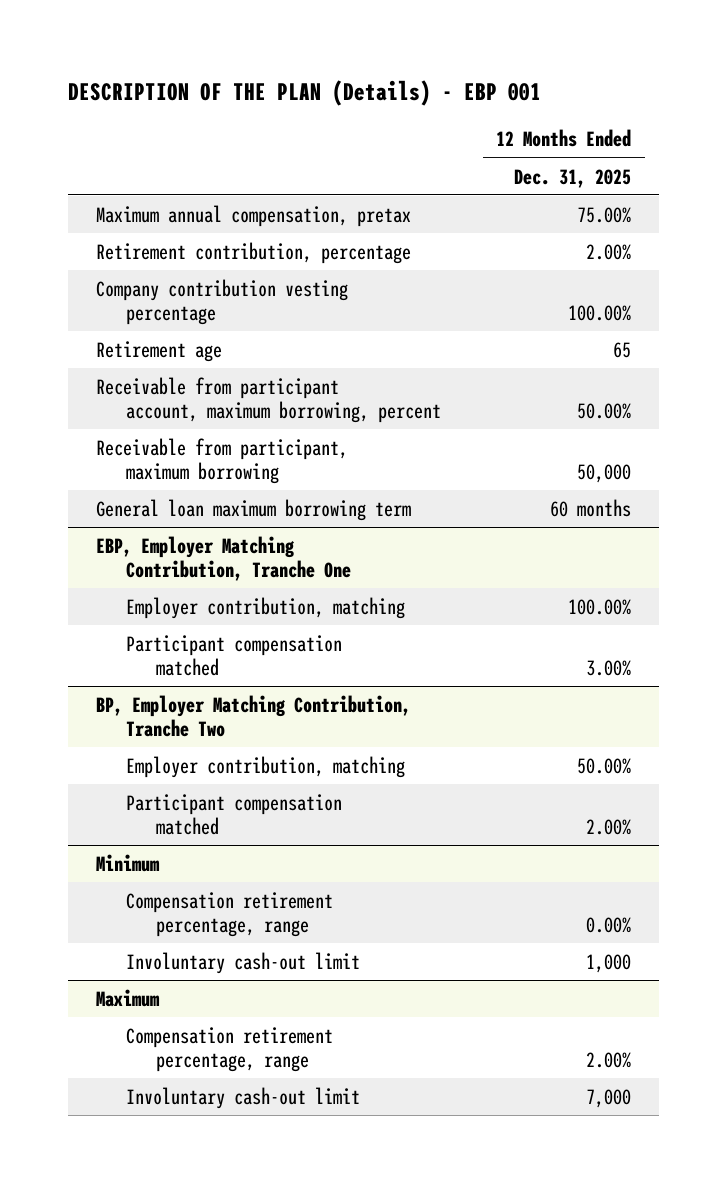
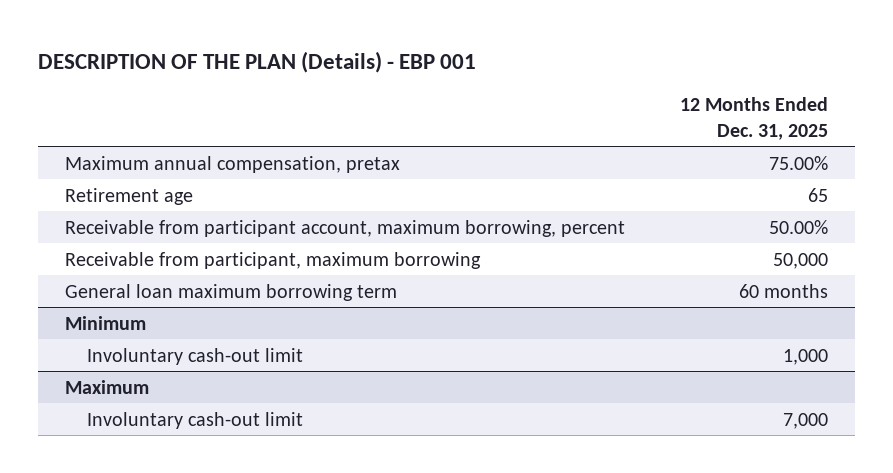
- Retirement contribution, percentage | 2.00%
- Company contribution vesting percentage | 100.00%
- EBP, Employer Matching Contribution, Tranche One
- Employer contribution, matching | 100.00%
- Participant compensation matched | 3.00%
- BP, Employer Matching Contribution, Tranche Two
- Employer contribution, matching | 50.00%
- Participant compensation matched | 2.00%
@ Minimum
- Compensation retirement percentage, range | 0.00%
@ Maximum
- Compensation retirement percentage, range | 2.00%

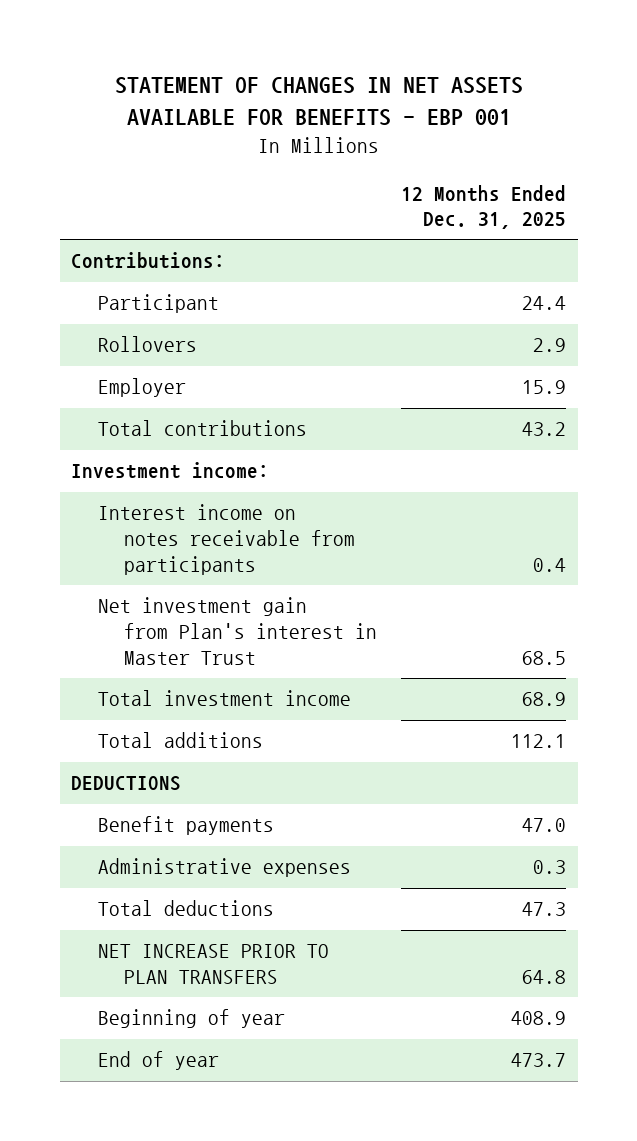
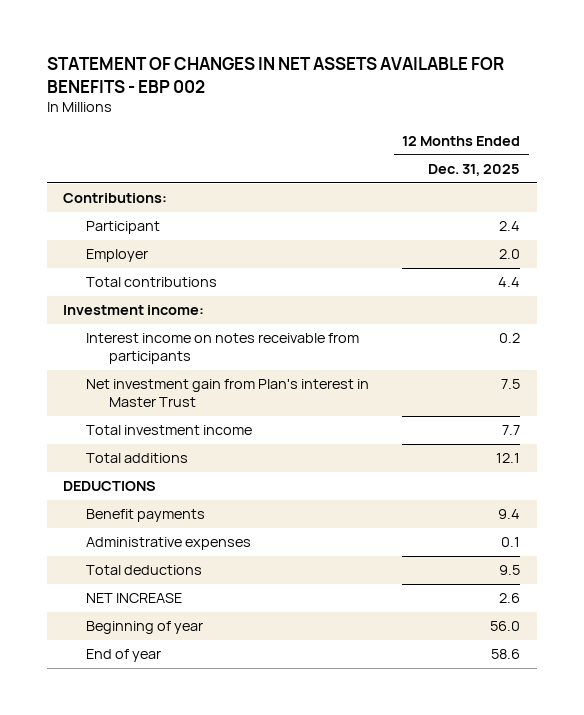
- STATEMENT OF CHANGES IN NET ASSETS AVAILABLE FOR BENEFITS - EBP 001
+ STATEMENT OF CHANGES IN NET ASSETS AVAILABLE FOR BENEFITS - EBP 002
- Participant | 24.4
- Rollovers | 2.9
- Employer | 15.9
- Total contributions | 43.2
+ Participant | 2.4
+ Employer | 2.0
+ Total contributions | 4.4
- Interest income on notes receivable from participants | 0.4
- Net investment gain from Plan's interest in Master Trust | 68.5
- Total investment income | 68.9
- Total additions | 112.1
+ Interest income on notes receivable from participants | 0.2
+ Net investment gain from Plan's interest in Master Trust | 7.5
+ Total investment income | 7.7
+ Total additions | 12.1
- Benefit payments | 47.0
- Administrative expenses | 0.3
- Total deductions | 47.3
- NET INCREASE PRIOR TO PLAN TRANSFERS | 64.8
- Beginning of year | 408.9
- End of year | 473.7
+ Benefit payments | 9.4
+ Administrative expenses | 0.1
+ Total deductions | 9.5
+ NET INCREASE | 2.6
+ Beginning of year | 56.0
+ End of year | 58.6

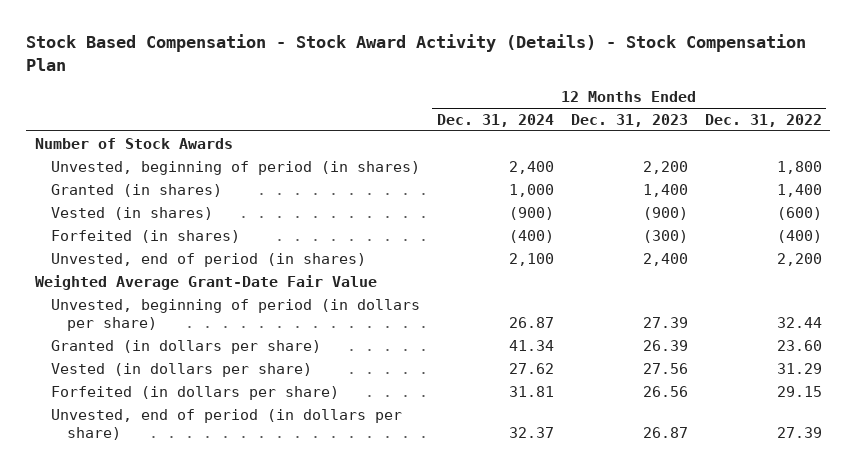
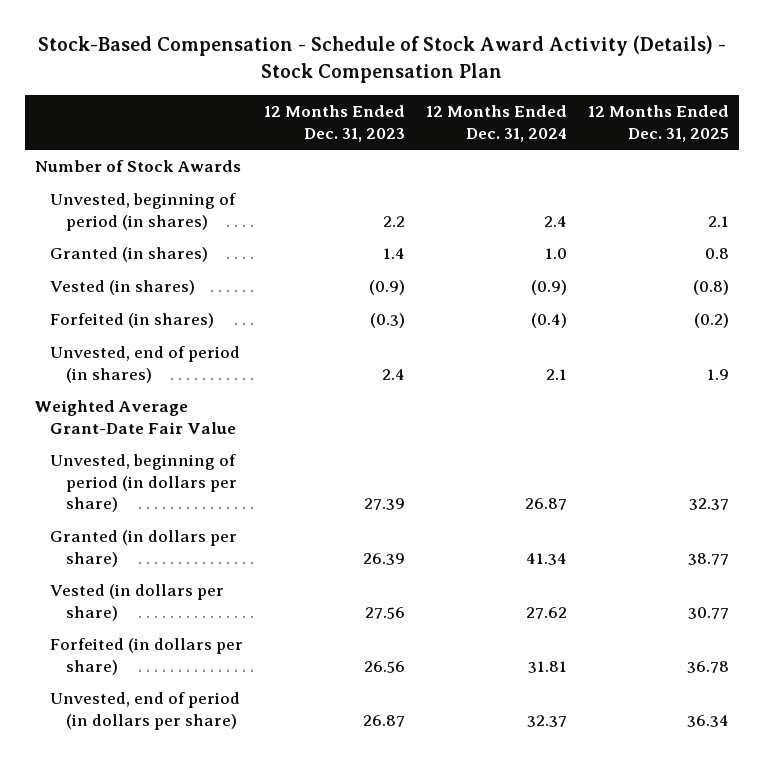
- Stock Based Compensation - Stock Award Activity (Details) - Stock Compensation Plan
+ Stock-Based Compensation - Schedule of Stock Award Activity (Details) - Stock Compensation Plan
- | 12 Months Ended Dec. 31, 2024 | 12 Months Ended Dec. 31, 2023 | 12 Months Ended Dec. 31, 2022
+ | 12 Months Ended Dec. 31, 2023 | 12 Months Ended Dec. 31, 2024 | 12 Months Ended Dec. 31, 2025
- Unvested, beginning of period (in shares) | 2,400 | 2,200 | 1,800
- Granted (in shares) | 1,000 | 1,400 | 1,400
- Vested (in shares) | (900) | (900) | (600)
- Forfeited (in shares) | (400) | (300) | (400)
- Unvested, end of period (in shares) | 2,100 | 2,400 | 2,200
+ Unvested, beginning of period (in shares) | 2.2 | 2.4 | 2.1
+ Granted (in shares) | 1.4 | 1.0 | 0.8
+ Vested (in shares) | (0.9) | (0.9) | (0.8)
+ Forfeited (in shares) | (0.3) | (0.4) | (0.2)
+ Unvested, end of period (in shares) | 2.4 | 2.1 | 1.9

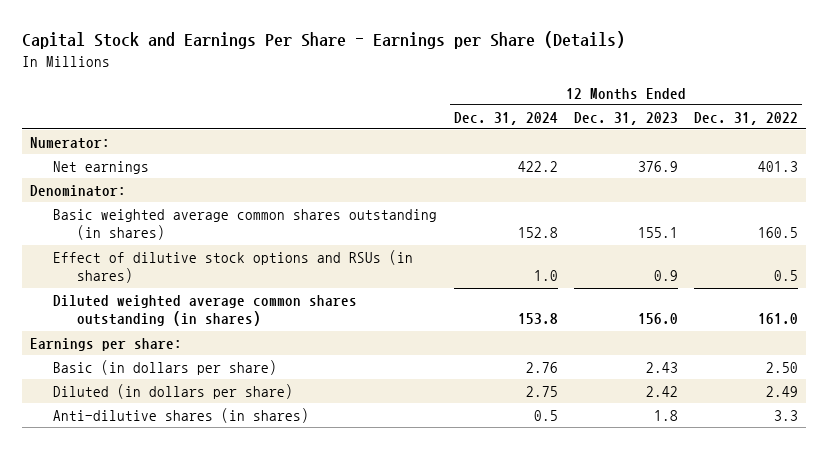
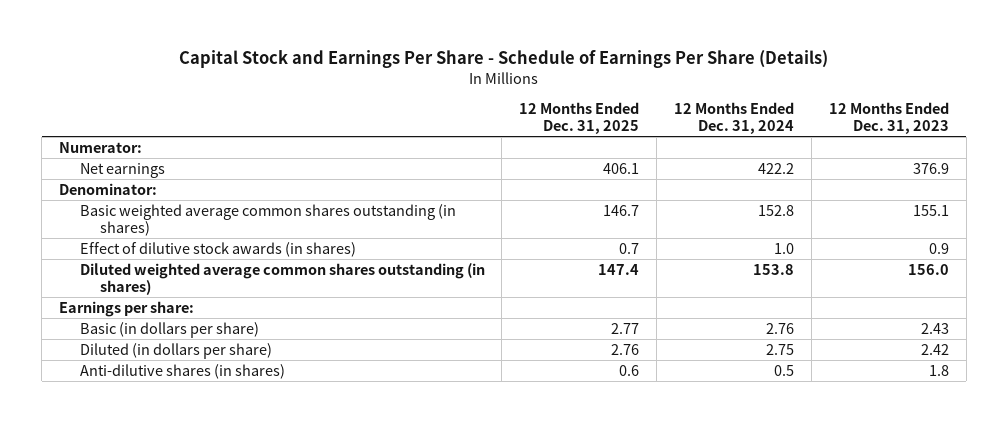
- Capital Stock and Earnings Per Share - Earnings per Share (Details)
+ Capital Stock and Earnings Per Share - Schedule of Earnings Per Share (Details)
- | 12 Months Ended Dec. 31, 2024 | 12 Months Ended Dec. 31, 2023 | 12 Months Ended Dec. 31, 2022
+ | 12 Months Ended Dec. 31, 2025 | 12 Months Ended Dec. 31, 2024 | 12 Months Ended Dec. 31, 2023
- Effect of dilutive stock options and RSUs (in shares) | 1.0 | 0.9 | 0.5
+ Effect of dilutive stock awards (in shares) | 0.7 | 1.0 | 0.9

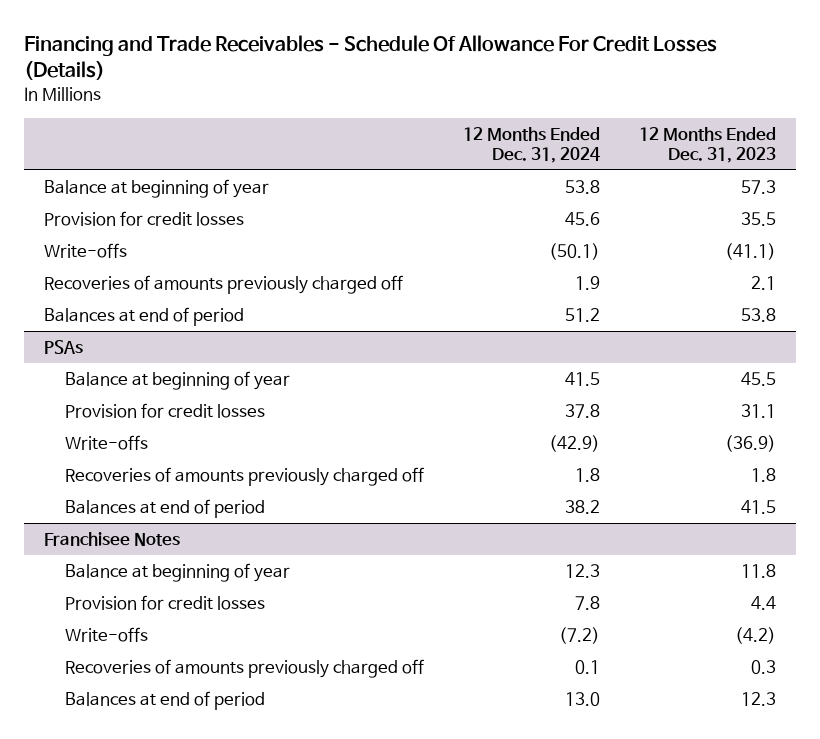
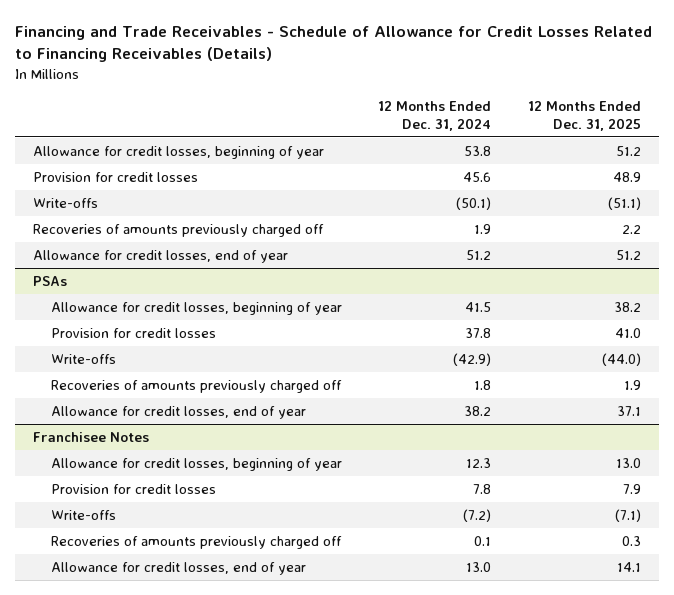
- Financing and Trade Receivables - Schedule Of Allowance For Credit Losses (Details)
+ Financing and Trade Receivables - Schedule of Allowance for Credit Losses Related to Financing Receivables (Details)
- | 12 Months Ended Dec. 31, 2024 | 12 Months Ended Dec. 31, 2023
+ | 12 Months Ended Dec. 31, 2024 | 12 Months Ended Dec. 31, 2025
- Balance at beginning of year | 53.8 | 57.3
+ Allowance for credit losses, beginning of year | 53.8 | 51.2
- Balances at end of period | 51.2 | 53.8
+ Allowance for credit losses, end of year | 51.2 | 51.2
@ PSAs
- Balance at beginning of year | 41.5 | 45.5
+ Allowance for credit losses, beginning of year | 41.5 | 38.2
- Balances at end of period | 38.2 | 41.5
+ Allowance for credit losses, end of year | 38.2 | 37.1
@ Franchisee Notes
- Balance at beginning of year | 12.3 | 11.8
+ Allowance for credit losses, beginning of year | 12.3 | 13.0
- Balances at end of period | 13.0 | 12.3
+ Allowance for credit losses, end of year | 13.0 | 14.1

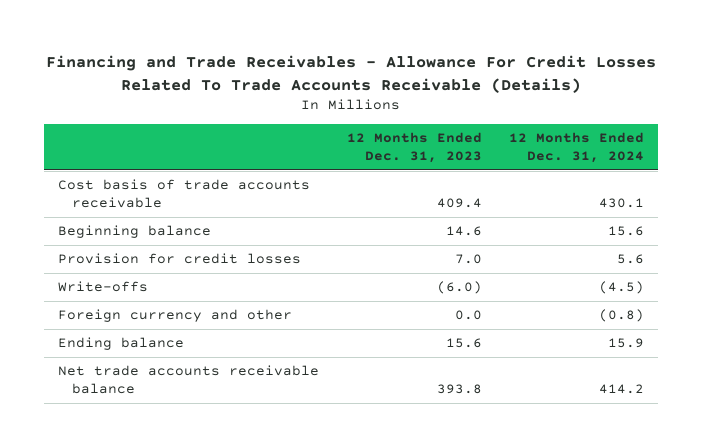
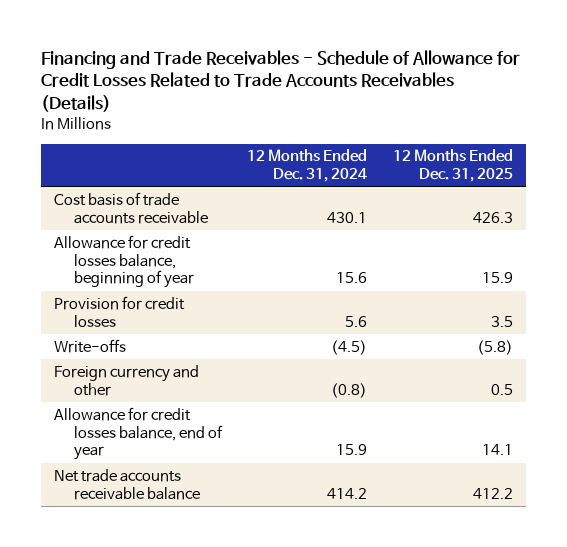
- Financing and Trade Receivables - Allowance For Credit Losses Related To Trade Accounts Receivable (Details)
+ Financing and Trade Receivables - Schedule of Allowance for Credit Losses Related to Trade Accounts Receivables (Details)
- | 12 Months Ended Dec. 31, 2023 | 12 Months Ended Dec. 31, 2024
+ | 12 Months Ended Dec. 31, 2024 | 12 Months Ended Dec. 31, 2025
- Beginning balance | 14.6 | 15.6
+ Allowance for credit losses balance, beginning of year | 15.6 | 15.9
- Ending balance | 15.6 | 15.9
+ Allowance for credit losses balance, end of year | 15.9 | 14.1

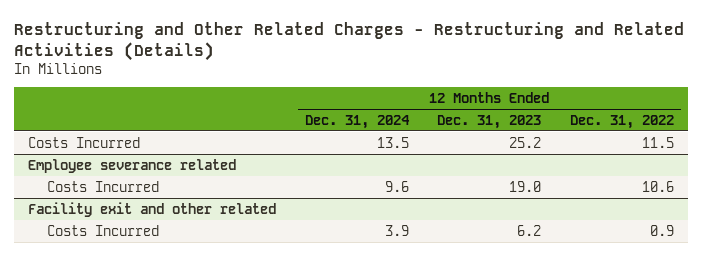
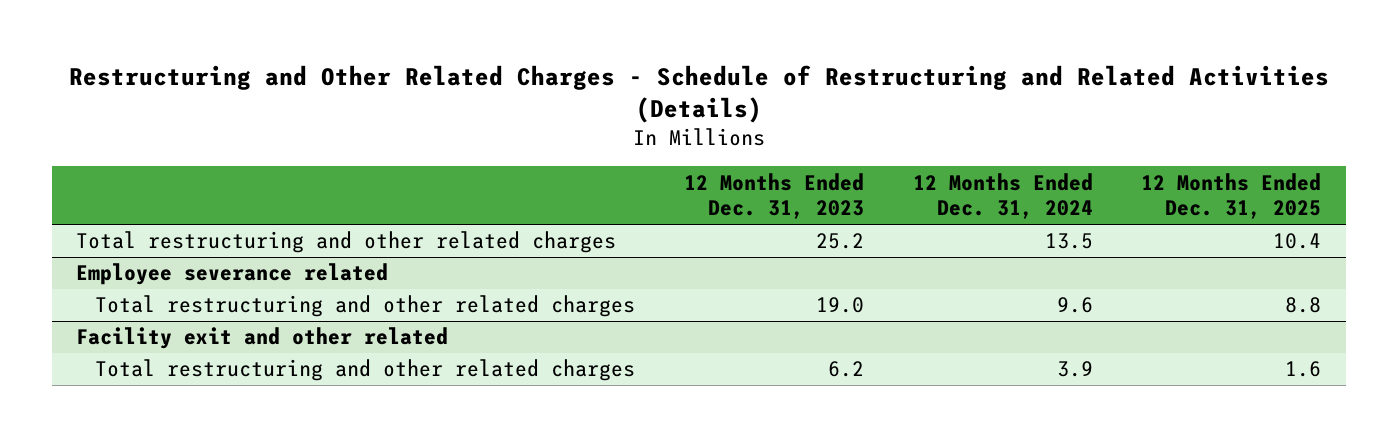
- Restructuring and Other Related Charges - Restructuring and Related Activities (Details)
+ Restructuring and Other Related Charges - Schedule of Restructuring and Related Activities (Details)
- | 12 Months Ended Dec. 31, 2024 | 12 Months Ended Dec. 31, 2023 | 12 Months Ended Dec. 31, 2022
+ | 12 Months Ended Dec. 31, 2023 | 12 Months Ended Dec. 31, 2024 | 12 Months Ended Dec. 31, 2025
- Costs Incurred | 13.5 | 25.2 | 11.5
+ Total restructuring and other related charges | 25.2 | 13.5 | 10.4
@ Employee severance related
- Costs Incurred | 9.6 | 19.0 | 10.6
+ Total restructuring and other related charges | 19.0 | 9.6 | 8.8
@ Facility exit and other related
- Costs Incurred | 3.9 | 6.2 | 0.9
+ Total restructuring and other related charges | 6.2 | 3.9 | 1.6

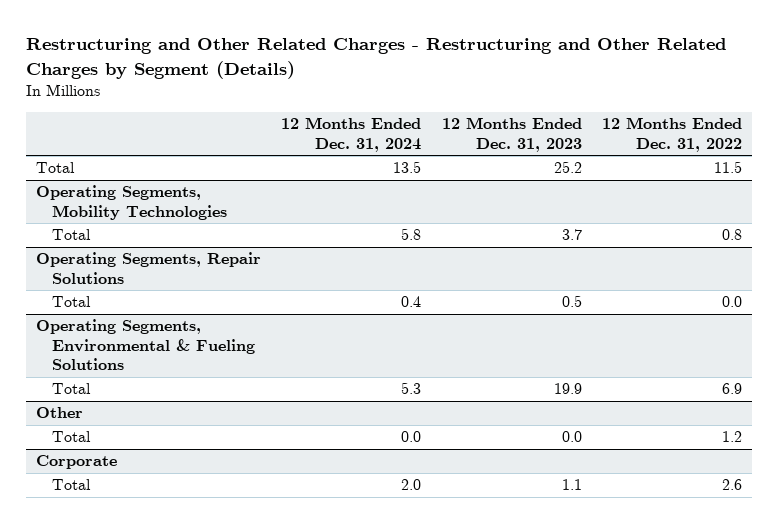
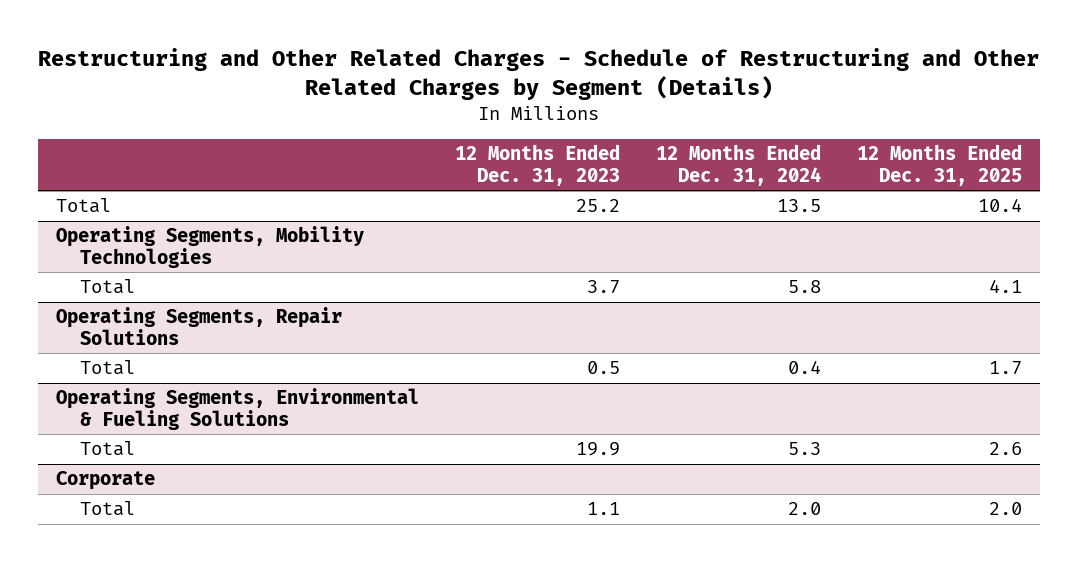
- Restructuring and Other Related Charges - Restructuring and Other Related Charges by Segment (Details)
+ Restructuring and Other Related Charges - Schedule of Restructuring and Other Related Charges by Segment (Details)
- | 12 Months Ended Dec. 31, 2024 | 12 Months Ended Dec. 31, 2023 | 12 Months Ended Dec. 31, 2022
+ | 12 Months Ended Dec. 31, 2023 | 12 Months Ended Dec. 31, 2024 | 12 Months Ended Dec. 31, 2025
- Other
- Total | 0.0 | 0.0 | 1.2

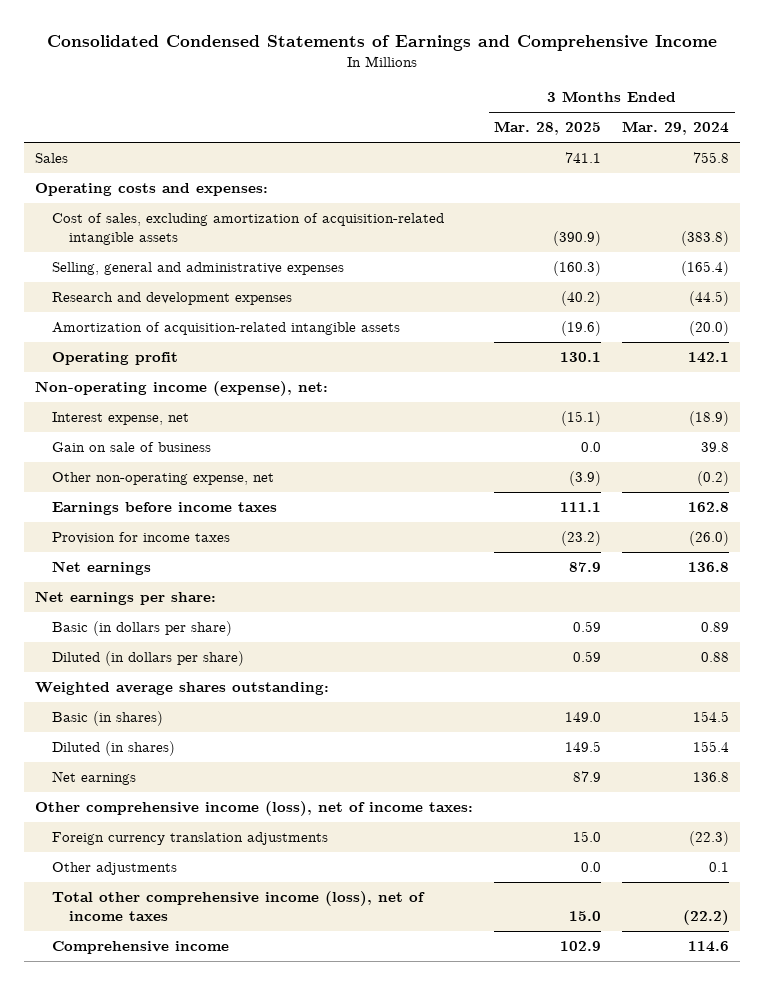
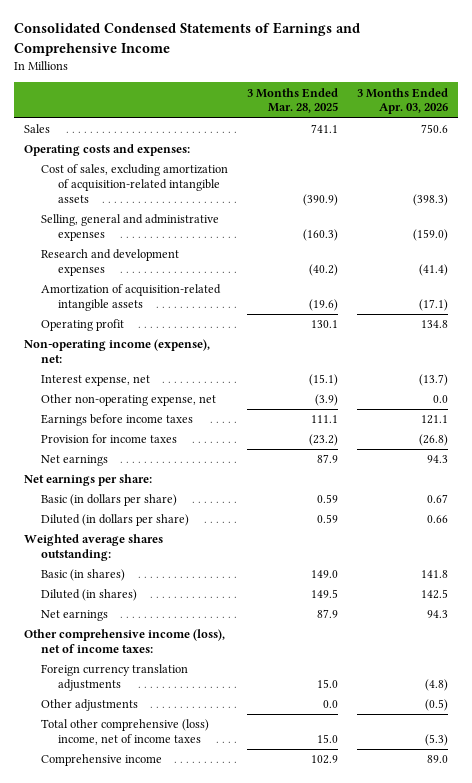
- | 3 Months Ended Mar. 28, 2025 | 3 Months Ended Mar. 29, 2024
+ | 3 Months Ended Mar. 28, 2025 | 3 Months Ended Apr. 03, 2026
- Gain on sale of business | 0.0 | 39.8
- Total other comprehensive income (loss), net of income taxes | 15.0 | (22.2)
+ Total other comprehensive (loss) income, net of income taxes | 15.0 | (5.3)

